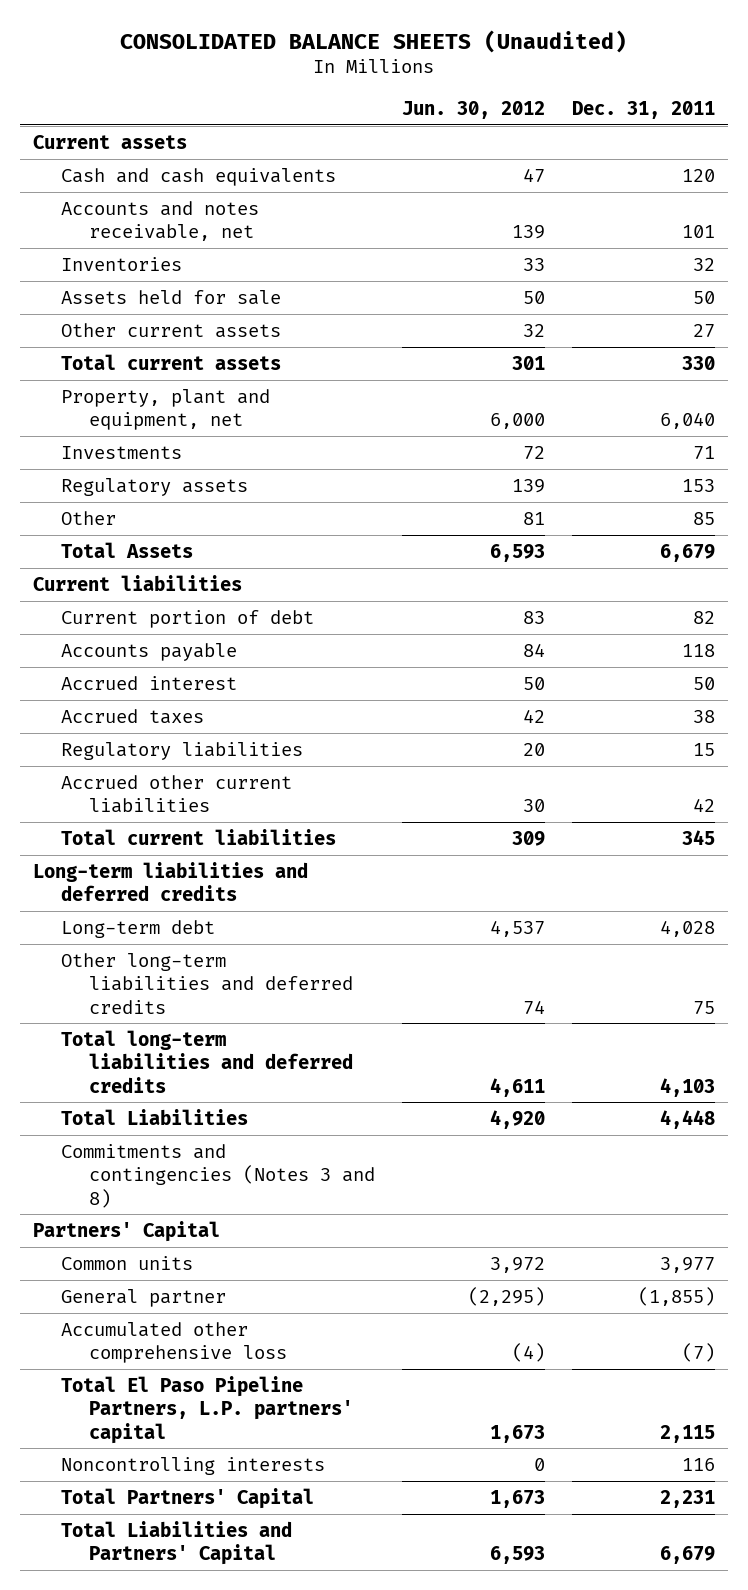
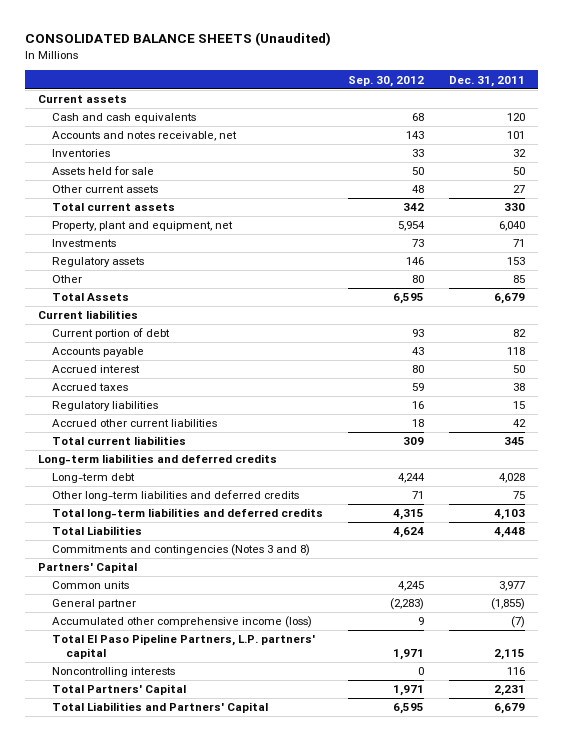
- | Jun. 30, 2012 | Dec. 31, 2011
+ | Sep. 30, 2012 | Dec. 31, 2011
- Accumulated other comprehensive loss | (4) | (7)
+ Accumulated other comprehensive income (loss) | 9 | (7)

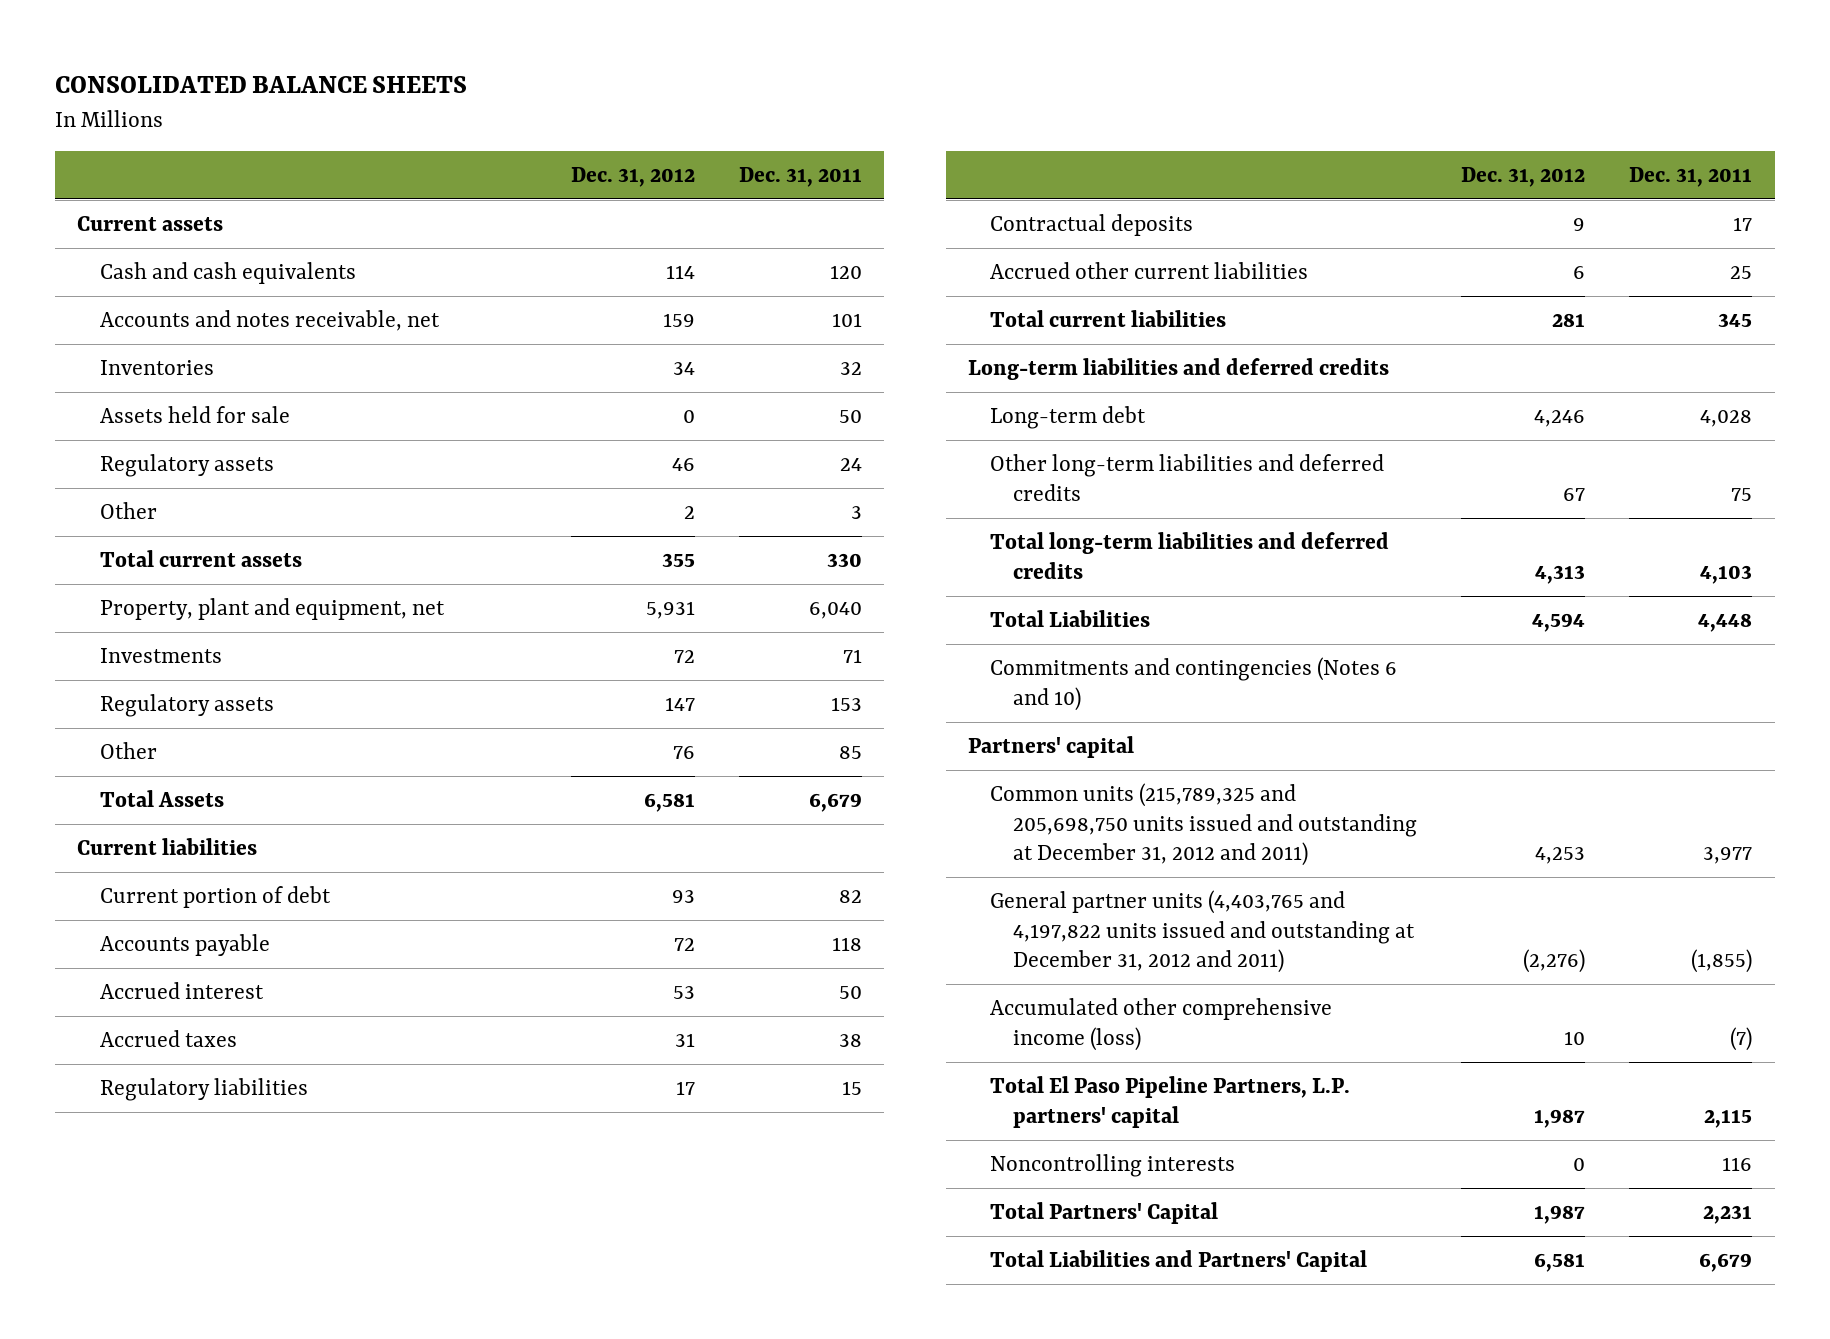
- CONSOLIDATED BALANCE SHEETS (Unaudited)
+ CONSOLIDATED BALANCE SHEETS
- | Sep. 30, 2012 | Dec. 31, 2011
+ | Dec. 31, 2012 | Dec. 31, 2011
- Other current assets | 48 | 27
+ Regulatory assets | 46 | 24
+ Other | 2 | 3
- Accrued other current liabilities | 18 | 42
+ Contractual deposits | 9 | 17
+ Accrued other current liabilities | 6 | 25
- Commitments and contingencies (Notes 3 and 8)
- Partners' Capital
- Common units | 4,245 | 3,977
- General partner | (2,283) | (1,855)
+ Commitments and contingencies (Notes 6 and 10)
+ Partners' capital
+ Common units (215,789,325 and 205,698,750 units issued and outstanding at December 31, 2012 and 2011) | 4,253 | 3,977
+ General partner units (4,403,765 and 4,197,822 units issued and outstanding at December 31, 2012 and 2011) | (2,276) | (1,855)

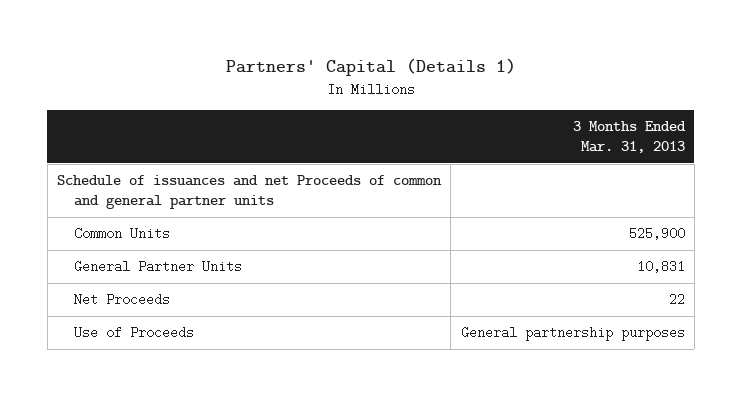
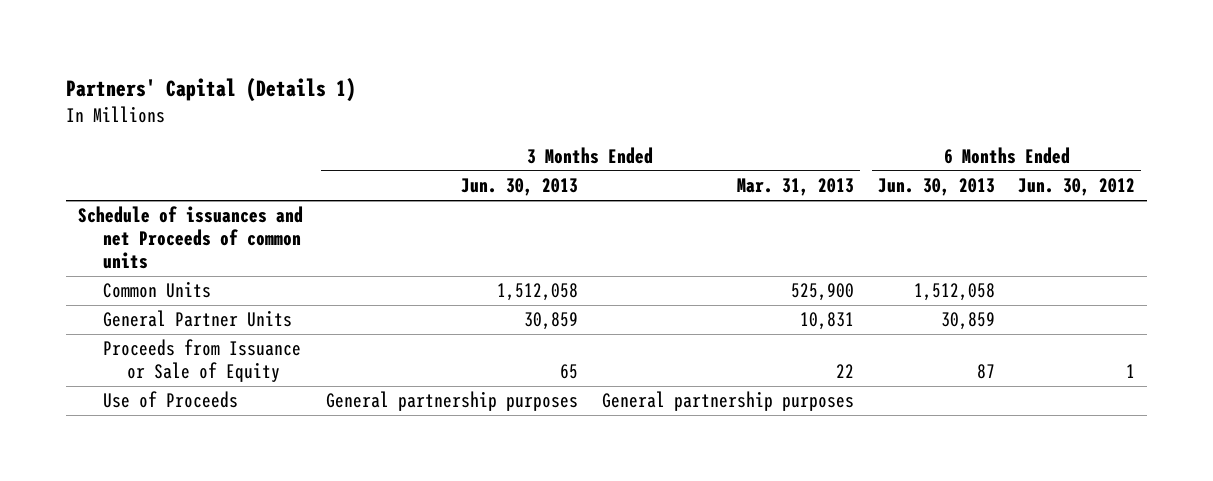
- | 3 Months Ended Mar. 31, 2013
+ | 3 Months Ended Jun. 30, 2013 | 3 Months Ended Mar. 31, 2013 | 6 Months Ended Jun. 30, 2013 | 6 Months Ended Jun. 30, 2012
- Schedule of issuances and net Proceeds of common and general partner units
+ Schedule of issuances and net Proceeds of common units
- Net Proceeds | 22
+ Proceeds from Issuance or Sale of Equity | 65 | 22 | 87 | 1

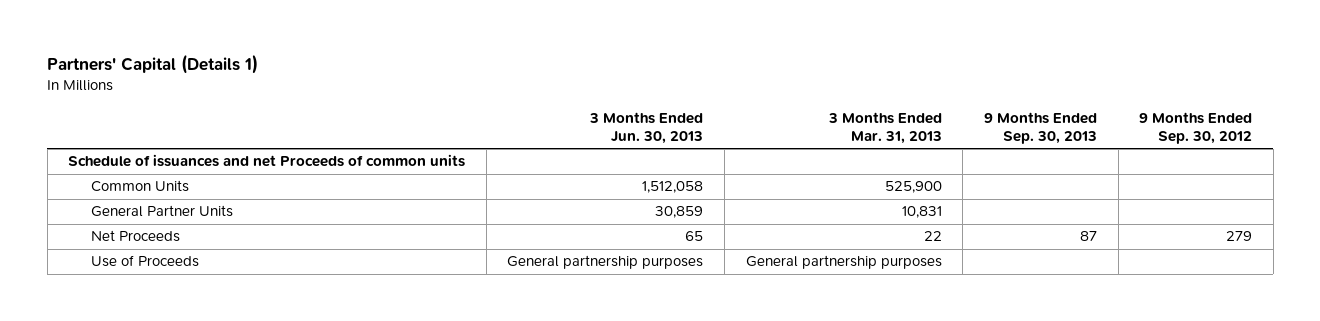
- | 3 Months Ended Jun. 30, 2013 | 3 Months Ended Mar. 31, 2013 | 6 Months Ended Jun. 30, 2013 | 6 Months Ended Jun. 30, 2012
+ | 3 Months Ended Jun. 30, 2013 | 3 Months Ended Mar. 31, 2013 | 9 Months Ended Sep. 30, 2013 | 9 Months Ended Sep. 30, 2012
- Proceeds from Issuance or Sale of Equity | 65 | 22 | 87 | 1
+ Net Proceeds | 65 | 22 | 87 | 279

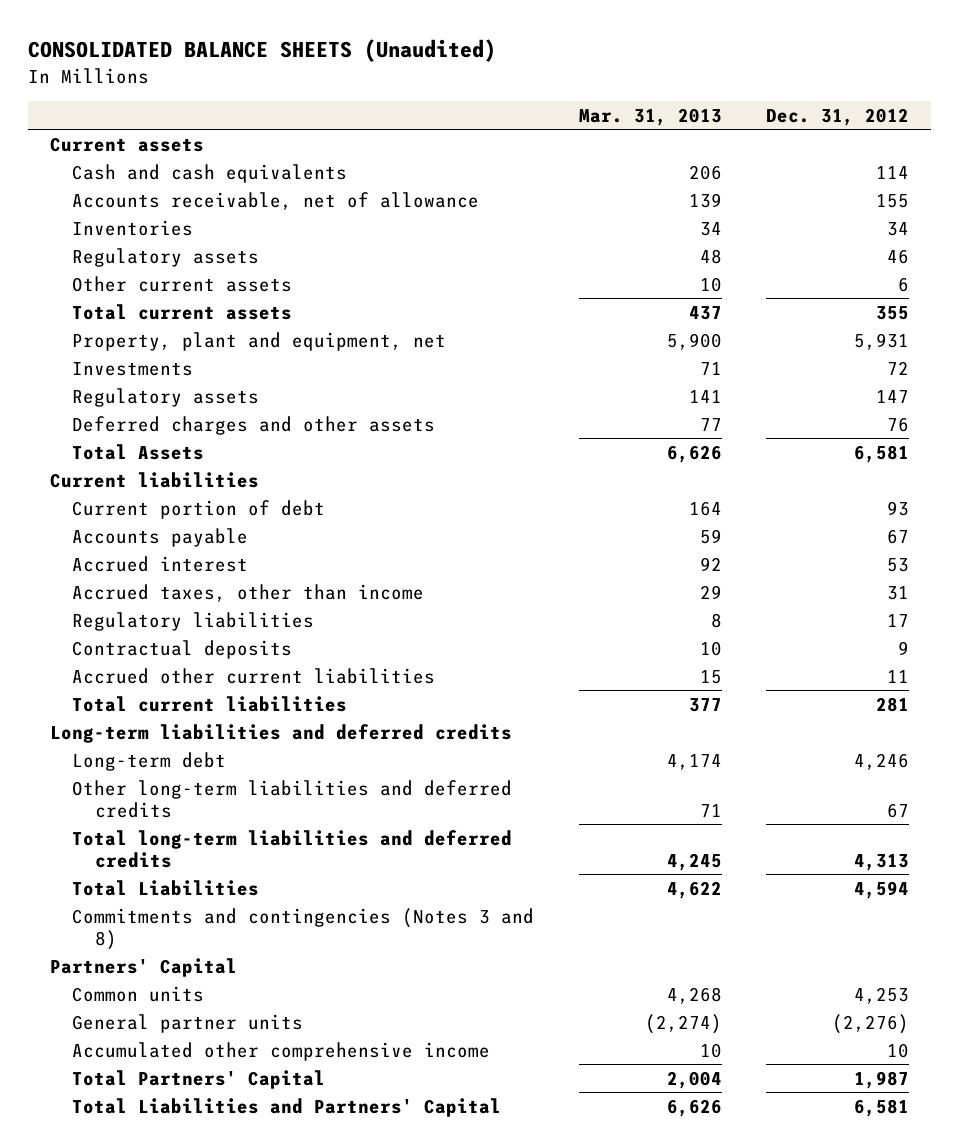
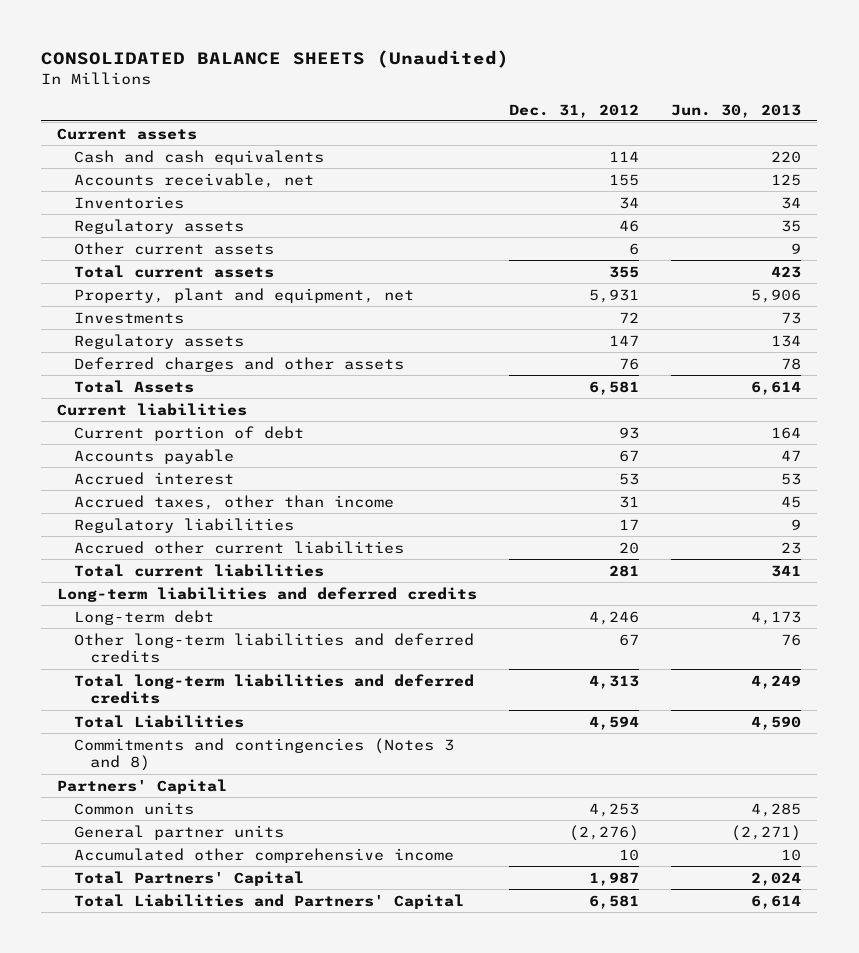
- | Mar. 31, 2013 | Dec. 31, 2012
+ | Dec. 31, 2012 | Jun. 30, 2013
- Accounts receivable, net of allowance | 139 | 155
+ Accounts receivable, net | 155 | 125
- Contractual deposits | 10 | 9
- Accrued other current liabilities | 15 | 11
+ Accrued other current liabilities | 20 | 23

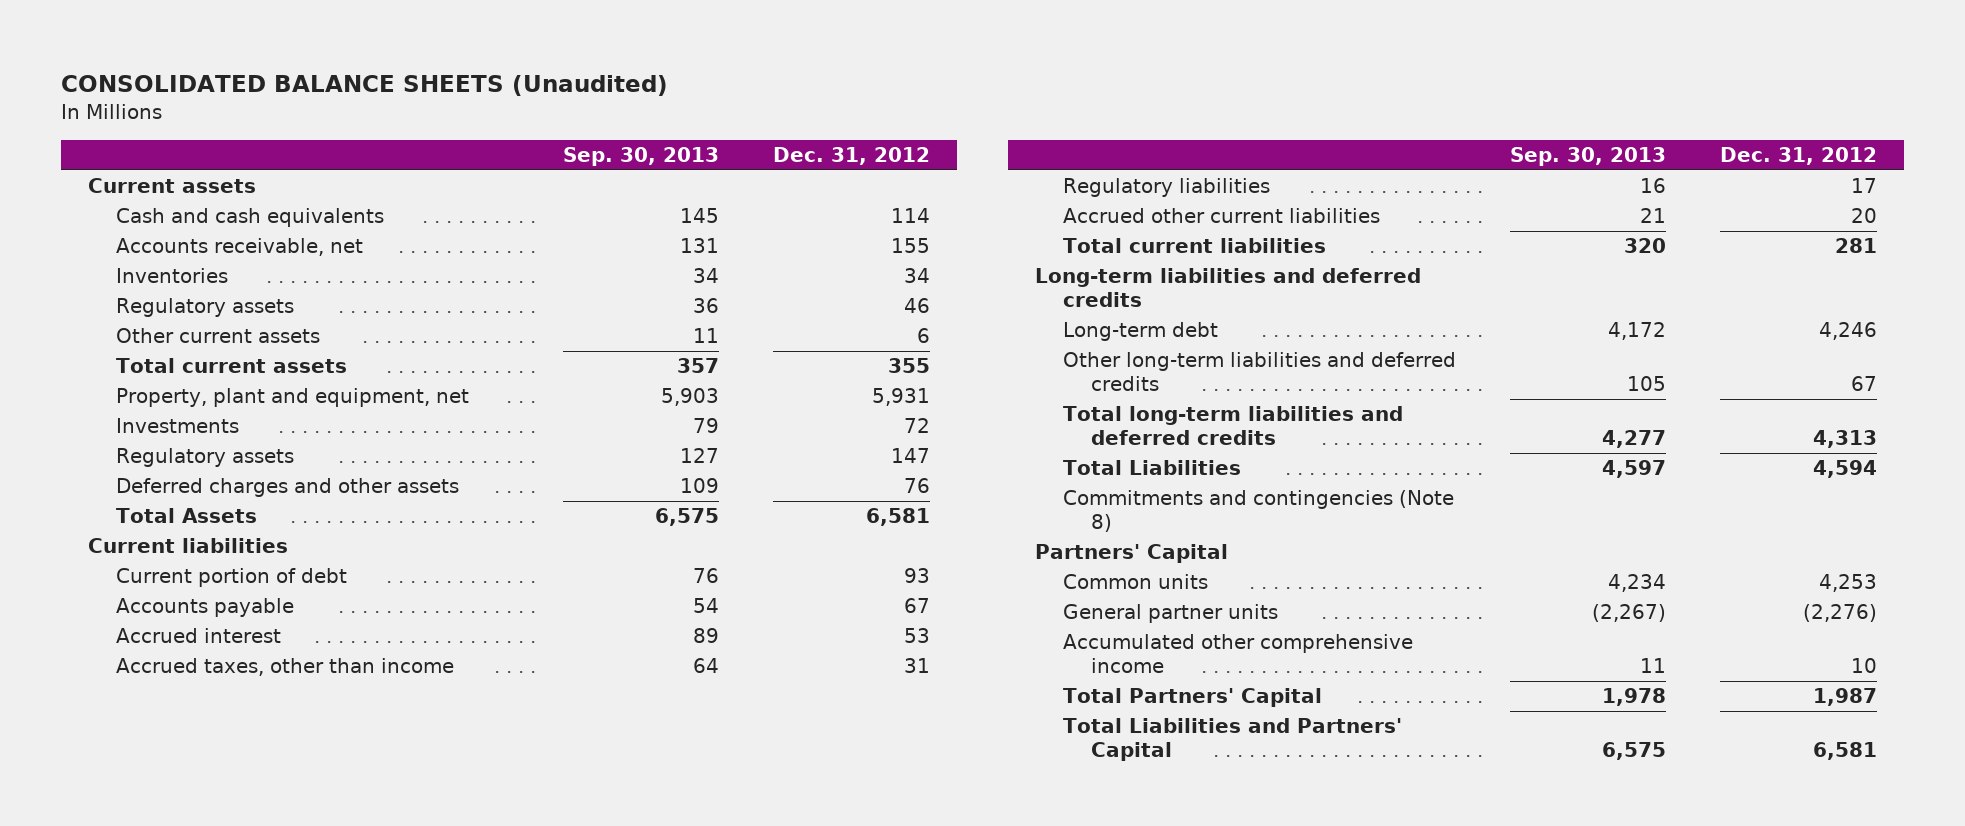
- | Dec. 31, 2012 | Jun. 30, 2013
+ | Sep. 30, 2013 | Dec. 31, 2012
- Commitments and contingencies (Notes 3 and 8)
+ Commitments and contingencies (Note 8)

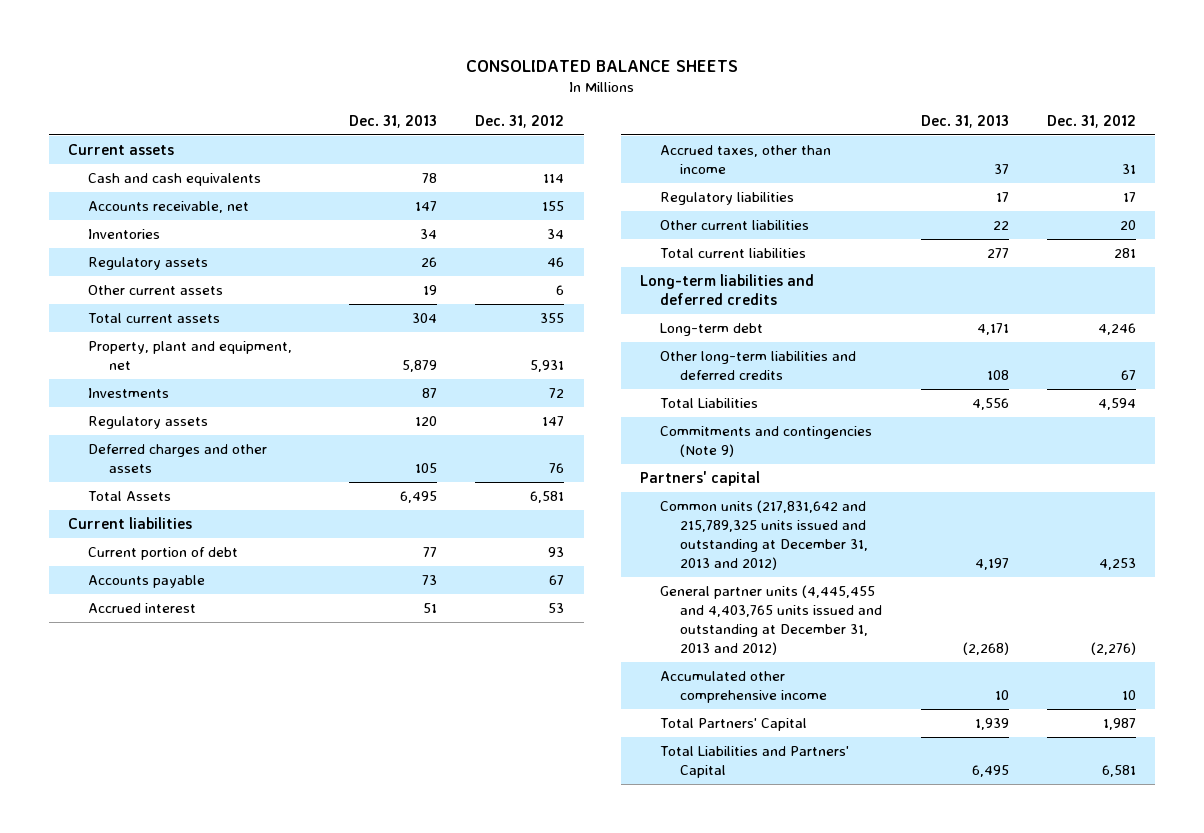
- CONSOLIDATED BALANCE SHEETS (Unaudited)
+ CONSOLIDATED BALANCE SHEETS
- | Sep. 30, 2013 | Dec. 31, 2012
+ | Dec. 31, 2013 | Dec. 31, 2012
- Accrued other current liabilities | 21 | 20
+ Other current liabilities | 22 | 20
- Total long-term liabilities and deferred credits | 4,277 | 4,313
- Commitments and contingencies (Note 8)
- Partners' Capital
- Common units | 4,234 | 4,253
- General partner units | (2,267) | (2,276)
+ Commitments and contingencies (Note 9)
+ Partners' capital
+ Common units (217,831,642 and 215,789,325 units issued and outstanding at December 31, 2013 and 2012) | 4,197 | 4,253
+ General partner units (4,445,455 and 4,403,765 units issued and outstanding at December 31, 2013 and 2012) | (2,268) | (2,276)

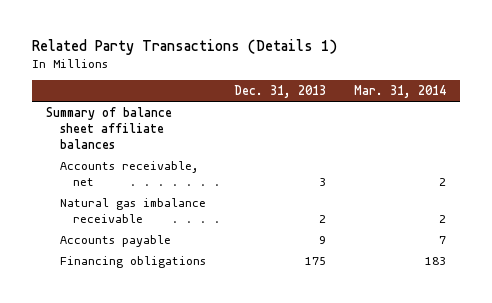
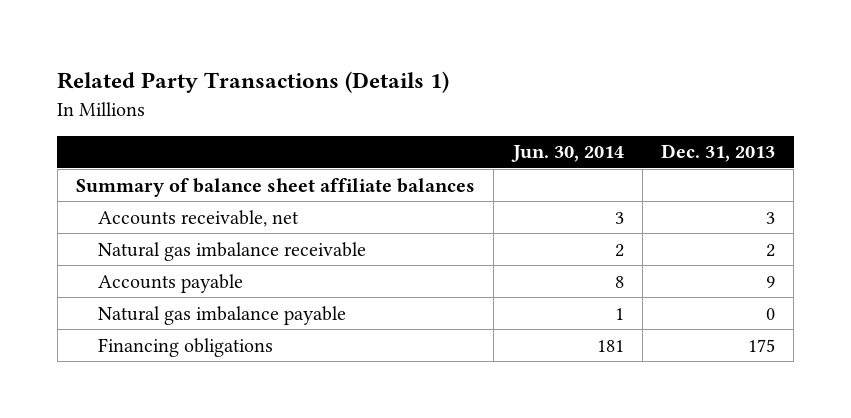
- | Dec. 31, 2013 | Mar. 31, 2014
+ | Jun. 30, 2014 | Dec. 31, 2013
+ Natural gas imbalance payable | 1 | 0

